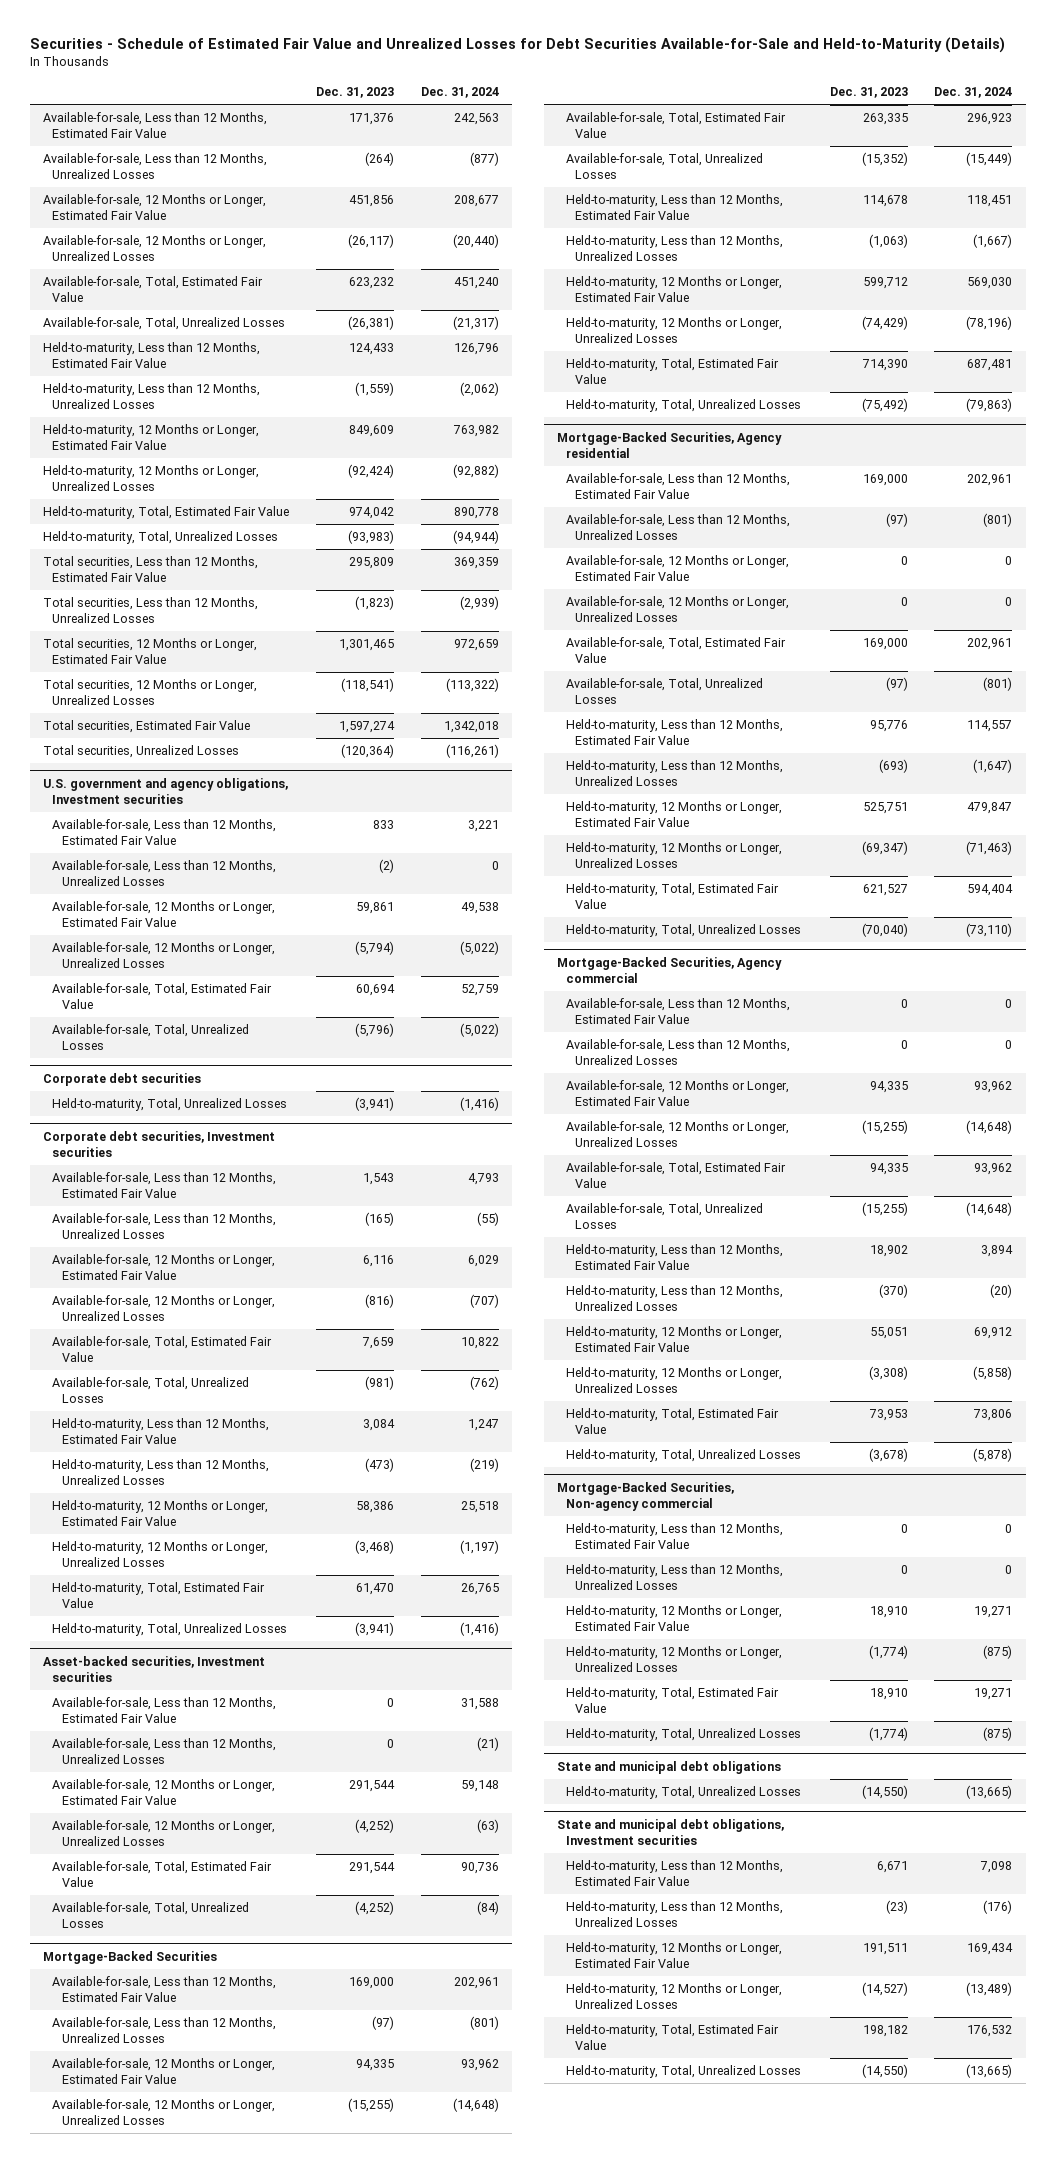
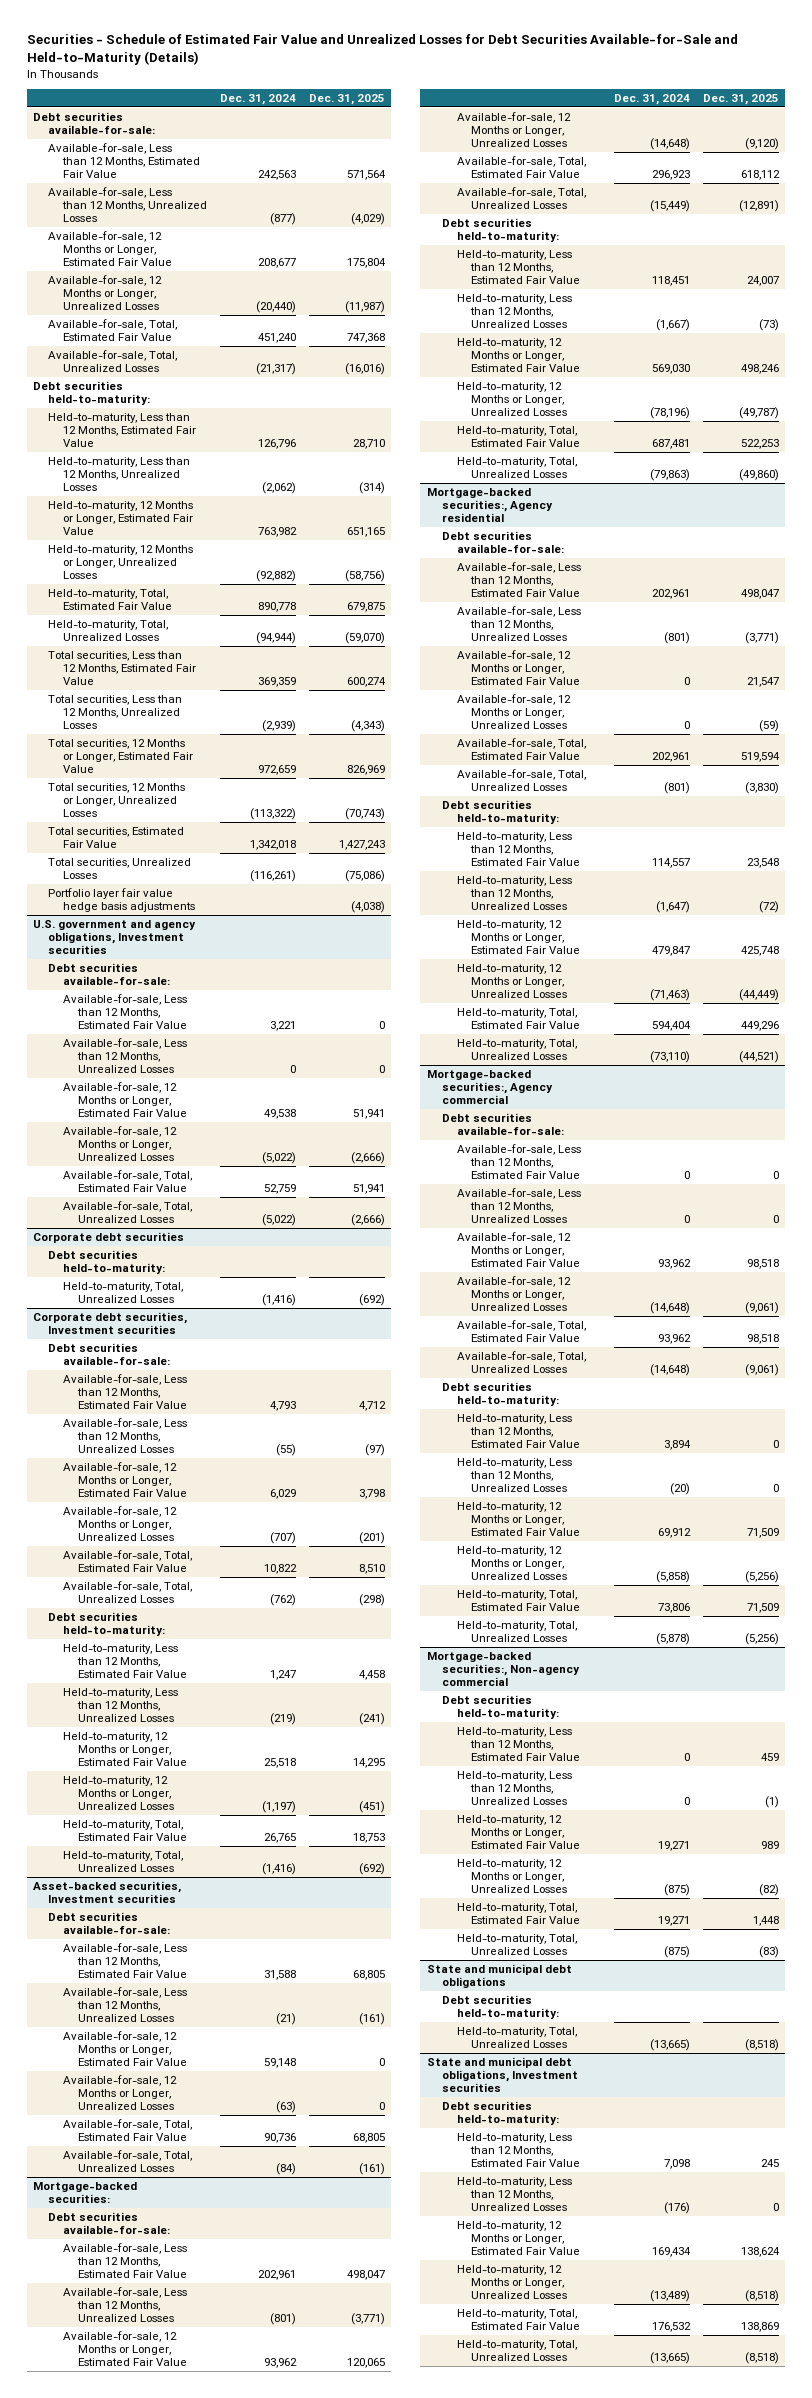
- | Dec. 31, 2023 | Dec. 31, 2024
+ | Dec. 31, 2024 | Dec. 31, 2025
+ Debt securities available-for-sale:
+ Debt securities held-to-maturity:
+ Portfolio layer fair value hedge basis adjustments | | (4,038)
@ U.S. government and agency obligations, Investment securities
+ Debt securities available-for-sale:
@ Corporate debt securities
+ Debt securities held-to-maturity:
@ Corporate debt securities, Investment securities
+ Debt securities available-for-sale:
+ Debt securities held-to-maturity:
@ Asset-backed securities, Investment securities
+ Debt securities available-for-sale:
- Mortgage-Backed Securities
+ Mortgage-backed securities:
+ Debt securities available-for-sale:
+ Debt securities held-to-maturity:
- Mortgage-Backed Securities, Agency residential
+ Mortgage-backed securities:, Agency residential
+ Debt securities available-for-sale:
+ Debt securities held-to-maturity:
- Mortgage-Backed Securities, Agency commercial
+ Mortgage-backed securities:, Agency commercial
+ Debt securities available-for-sale:
+ Debt securities held-to-maturity:
- Mortgage-Backed Securities, Non-agency commercial
+ Mortgage-backed securities:, Non-agency commercial
+ Debt securities held-to-maturity:
@ State and municipal debt obligations
+ Debt securities held-to-maturity:
@ State and municipal debt obligations, Investment securities
+ Debt securities held-to-maturity:

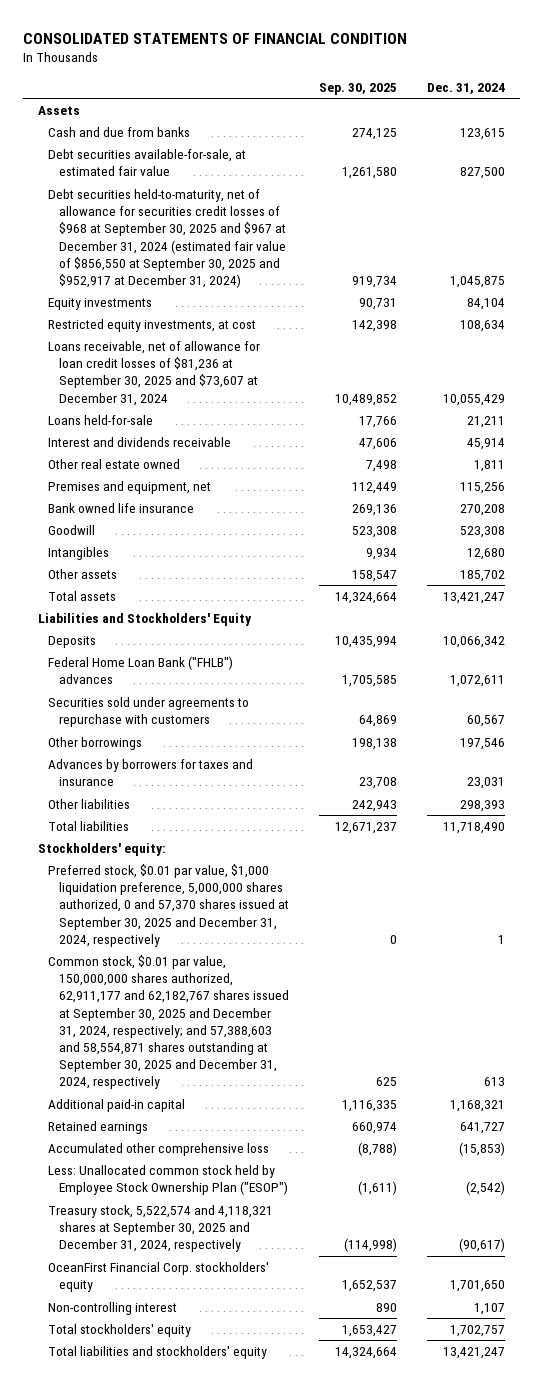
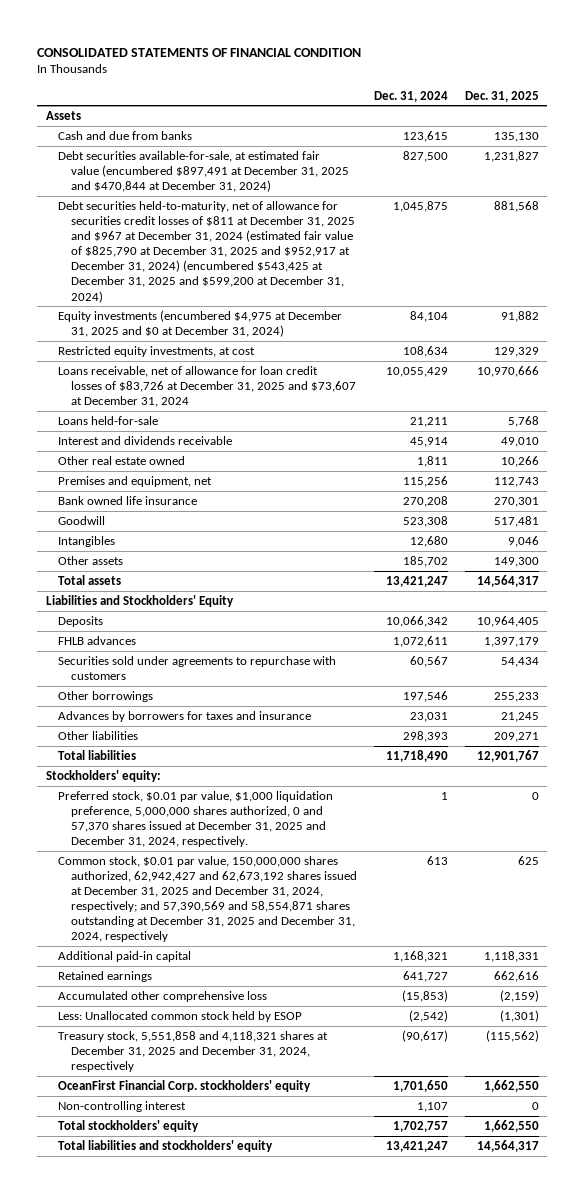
- | Sep. 30, 2025 | Dec. 31, 2024
+ | Dec. 31, 2024 | Dec. 31, 2025
- Debt securities available-for-sale, at estimated fair value | 1,261,580 | 827,500
- Debt securities held-to-maturity, net of allowance for securities credit losses of $968 at September 30, 2025 and $967 at December 31, 2024 (estimated fair value of $856,550 at September 30, 2025 and $952,917 at December 31, 2024) | 919,734 | 1,045,875
- Equity investments | 90,731 | 84,104
+ Debt securities available-for-sale, at estimated fair value (encumbered $897,491 at December 31, 2025 and $470,844 at December 31, 2024) | 827,500 | 1,231,827
+ Debt securities held-to-maturity, net of allowance for securities credit losses of $811 at December 31, 2025 and $967 at December 31, 2024 (estimated fair value of $825,790 at December 31, 2025 and $952,917 at December 31, 2024) (encumbered $543,425 at December 31, 2025 and $599,200 at December 31, 2024) | 1,045,875 | 881,568
+ Equity investments (encumbered $4,975 at December 31, 2025 and $0 at December 31, 2024) | 84,104 | 91,882
- Loans receivable, net of allowance for loan credit losses of $81,236 at September 30, 2025 and $73,607 at December 31, 2024 | 10,489,852 | 10,055,429
+ Loans receivable, net of allowance for loan credit losses of $83,726 at December 31, 2025 and $73,607 at December 31, 2024 | 10,055,429 | 10,970,666
- Federal Home Loan Bank ("FHLB") advances | 1,705,585 | 1,072,611
+ FHLB advances | 1,072,611 | 1,397,179
- Preferred stock, $0.01 par value, $1,000 liquidation preference, 5,000,000 shares authorized, 0 and 57,370 shares issued at September 30, 2025 and December 31, 2024, respectively | 0 | 1
- Common stock, $0.01 par value, 150,000,000 shares authorized, 62,911,177 and 62,182,767 shares issued at September 30, 2025 and December 31, 2024, respectively; and 57,388,603 and 58,554,871 shares outstanding at September 30, 2025 and December 31, 2024, respectively | 625 | 613
+ Preferred stock, $0.01 par value, $1,000 liquidation preference, 5,000,000 shares authorized, 0 and 57,370 shares issued at December 31, 2025 and December 31, 2024, respectively. | 1 | 0
+ Common stock, $0.01 par value, 150,000,000 shares authorized, 62,942,427 and 62,673,192 shares issued at December 31, 2025 and December 31, 2024, respectively; and 57,390,569 and 58,554,871 shares outstanding at December 31, 2025 and December 31, 2024, respectively | 613 | 625
- Less: Unallocated common stock held by Employee Stock Ownership Plan ("ESOP") | (1,611) | (2,542)
- Treasury stock, 5,522,574 and 4,118,321 shares at September 30, 2025 and December 31, 2024, respectively | (114,998) | (90,617)
+ Less: Unallocated common stock held by ESOP | (2,542) | (1,301)
+ Treasury stock, 5,551,858 and 4,118,321 shares at December 31, 2025 and December 31, 2024, respectively | (90,617) | (115,562)

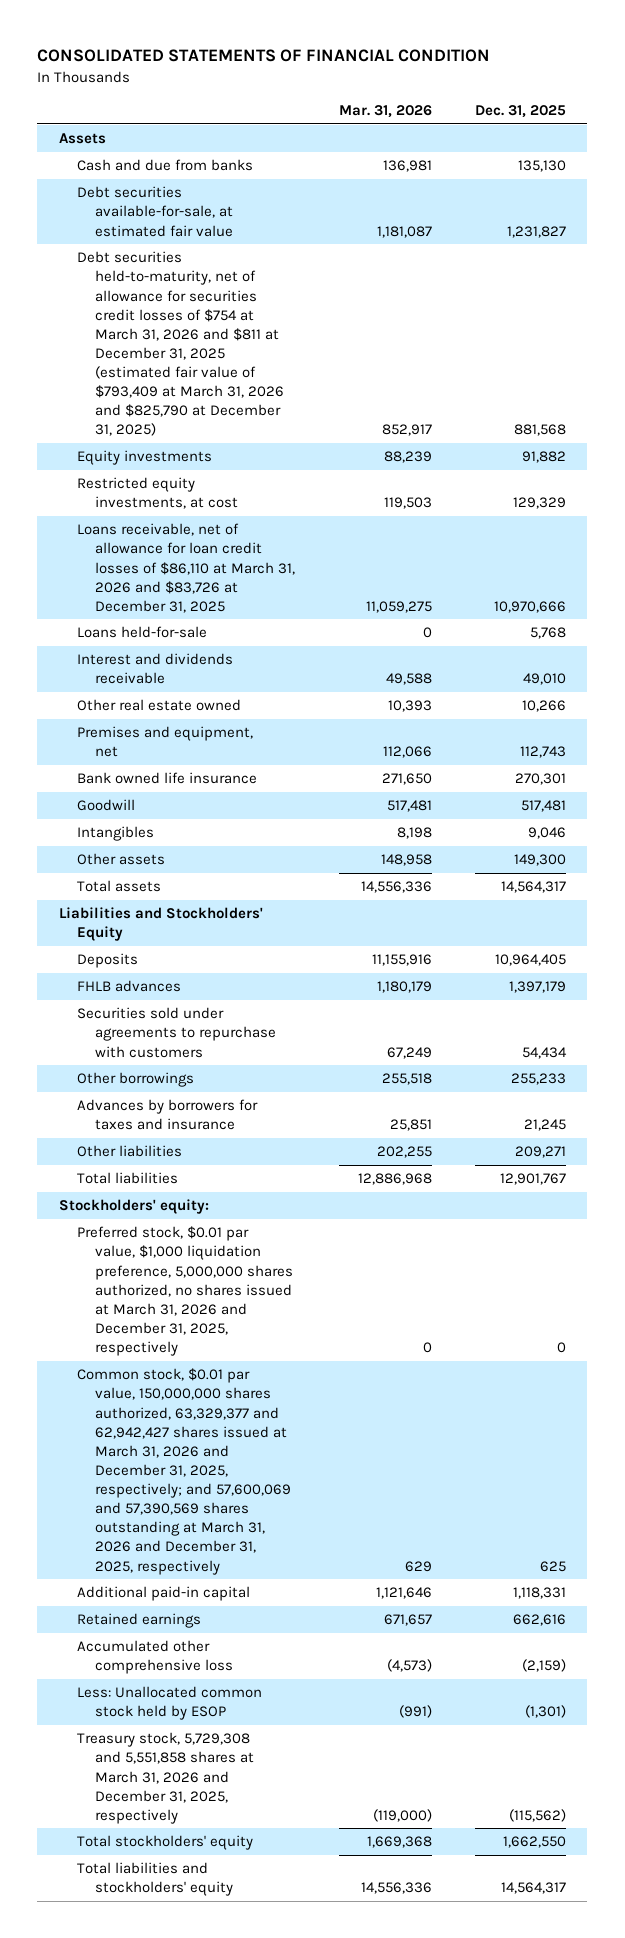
- | Dec. 31, 2024 | Dec. 31, 2025
+ | Mar. 31, 2026 | Dec. 31, 2025
- Debt securities available-for-sale, at estimated fair value (encumbered $897,491 at December 31, 2025 and $470,844 at December 31, 2024) | 827,500 | 1,231,827
- Debt securities held-to-maturity, net of allowance for securities credit losses of $811 at December 31, 2025 and $967 at December 31, 2024 (estimated fair value of $825,790 at December 31, 2025 and $952,917 at December 31, 2024) (encumbered $543,425 at December 31, 2025 and $599,200 at December 31, 2024) | 1,045,875 | 881,568
- Equity investments (encumbered $4,975 at December 31, 2025 and $0 at December 31, 2024) | 84,104 | 91,882
+ Debt securities available-for-sale, at estimated fair value | 1,181,087 | 1,231,827
+ Debt securities held-to-maturity, net of allowance for securities credit losses of $754 at March 31, 2026 and $811 at December 31, 2025 (estimated fair value of $793,409 at March 31, 2026 and $825,790 at December 31, 2025) | 852,917 | 881,568
+ Equity investments | 88,239 | 91,882
- Loans receivable, net of allowance for loan credit losses of $83,726 at December 31, 2025 and $73,607 at December 31, 2024 | 10,055,429 | 10,970,666
+ Loans receivable, net of allowance for loan credit losses of $86,110 at March 31, 2026 and $83,726 at December 31, 2025 | 11,059,275 | 10,970,666
- Preferred stock, $0.01 par value, $1,000 liquidation preference, 5,000,000 shares authorized, 0 and 57,370 shares issued at December 31, 2025 and December 31, 2024, respectively. | 1 | 0
- Common stock, $0.01 par value, 150,000,000 shares authorized, 62,942,427 and 62,673,192 shares issued at December 31, 2025 and December 31, 2024, respectively; and 57,390,569 and 58,554,871 shares outstanding at December 31, 2025 and December 31, 2024, respectively | 613 | 625
+ Preferred stock, $0.01 par value, $1,000 liquidation preference, 5,000,000 shares authorized, no shares issued at March 31, 2026 and December 31, 2025, respectively | 0 | 0
+ Common stock, $0.01 par value, 150,000,000 shares authorized, 63,329,377 and 62,942,427 shares issued at March 31, 2026 and December 31, 2025, respectively; and 57,600,069 and 57,390,569 shares outstanding at March 31, 2026 and December 31, 2025, respectively | 629 | 625
- Treasury stock, 5,551,858 and 4,118,321 shares at December 31, 2025 and December 31, 2024, respectively | (90,617) | (115,562)
- OceanFirst Financial Corp. stockholders' equity | 1,701,650 | 1,662,550
- Non-controlling interest | 1,107 | 0
+ Treasury stock, 5,729,308 and 5,551,858 shares at March 31, 2026 and December 31, 2025, respectively | (119,000) | (115,562)

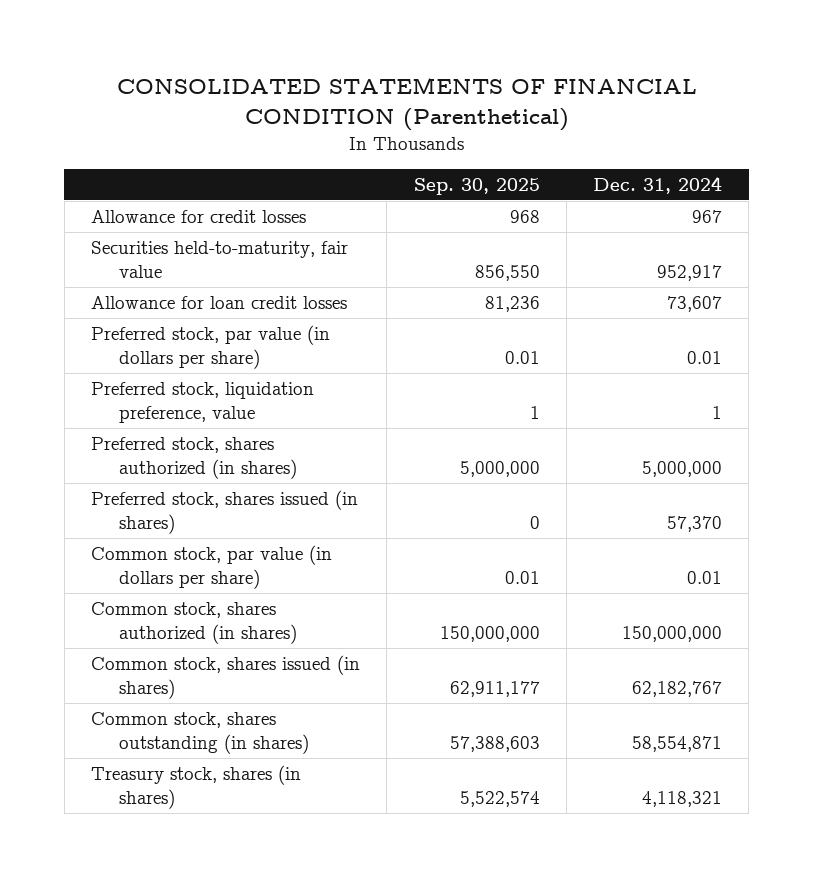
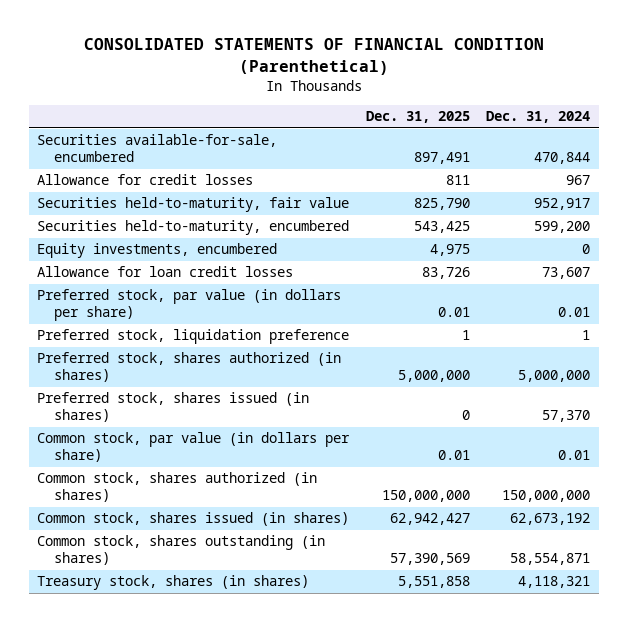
- | Sep. 30, 2025 | Dec. 31, 2024
+ | Dec. 31, 2025 | Dec. 31, 2024
+ Securities available-for-sale, encumbered | 897,491 | 470,844
+ Securities held-to-maturity, encumbered | 543,425 | 599,200
+ Equity investments, encumbered | 4,975 | 0
- Preferred stock, liquidation preference, value | 1 | 1
+ Preferred stock, liquidation preference | 1 | 1
- Common stock, shares issued (in shares) | 62,911,177 | 62,182,767
+ Common stock, shares issued (in shares) | 62,942,427 | 62,673,192

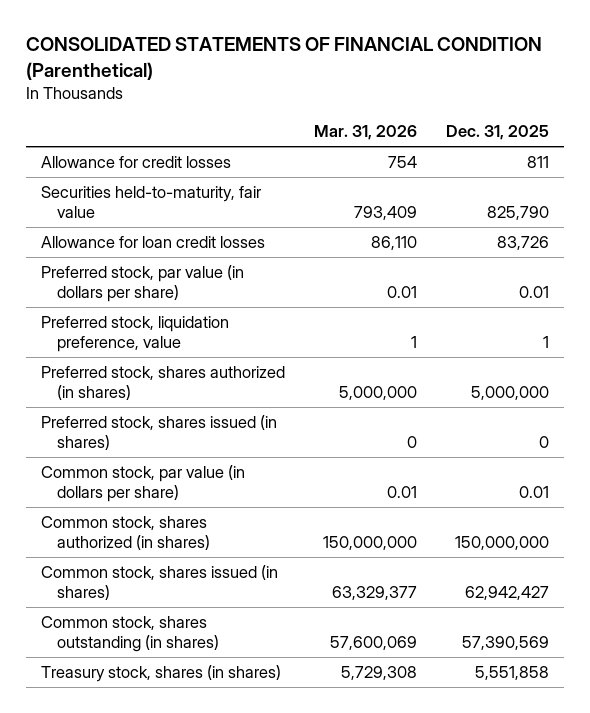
- | Dec. 31, 2025 | Dec. 31, 2024
+ | Mar. 31, 2026 | Dec. 31, 2025
- Securities available-for-sale, encumbered | 897,491 | 470,844
- Securities held-to-maturity, encumbered | 543,425 | 599,200
- Equity investments, encumbered | 4,975 | 0
- Preferred stock, liquidation preference | 1 | 1
+ Preferred stock, liquidation preference, value | 1 | 1

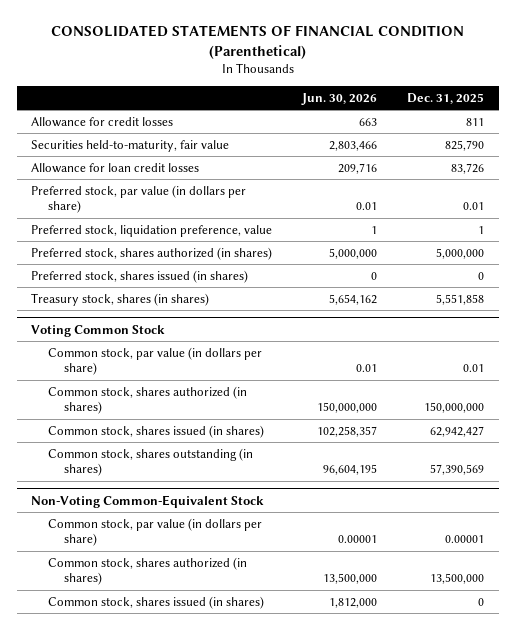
- | Mar. 31, 2026 | Dec. 31, 2025
+ | Jun. 30, 2026 | Dec. 31, 2025
moved up: Treasury stock, shares (in shares) | 5,654,162 | 5,551,858
+ Voting Common Stock
+ Non-Voting Common-Equivalent Stock
+ Common stock, par value (in dollars per share) | 0.00001 | 0.00001
+ Common stock, shares authorized (in shares) | 13,500,000 | 13,500,000
+ Common stock, shares issued (in shares) | 1,812,000 | 0

